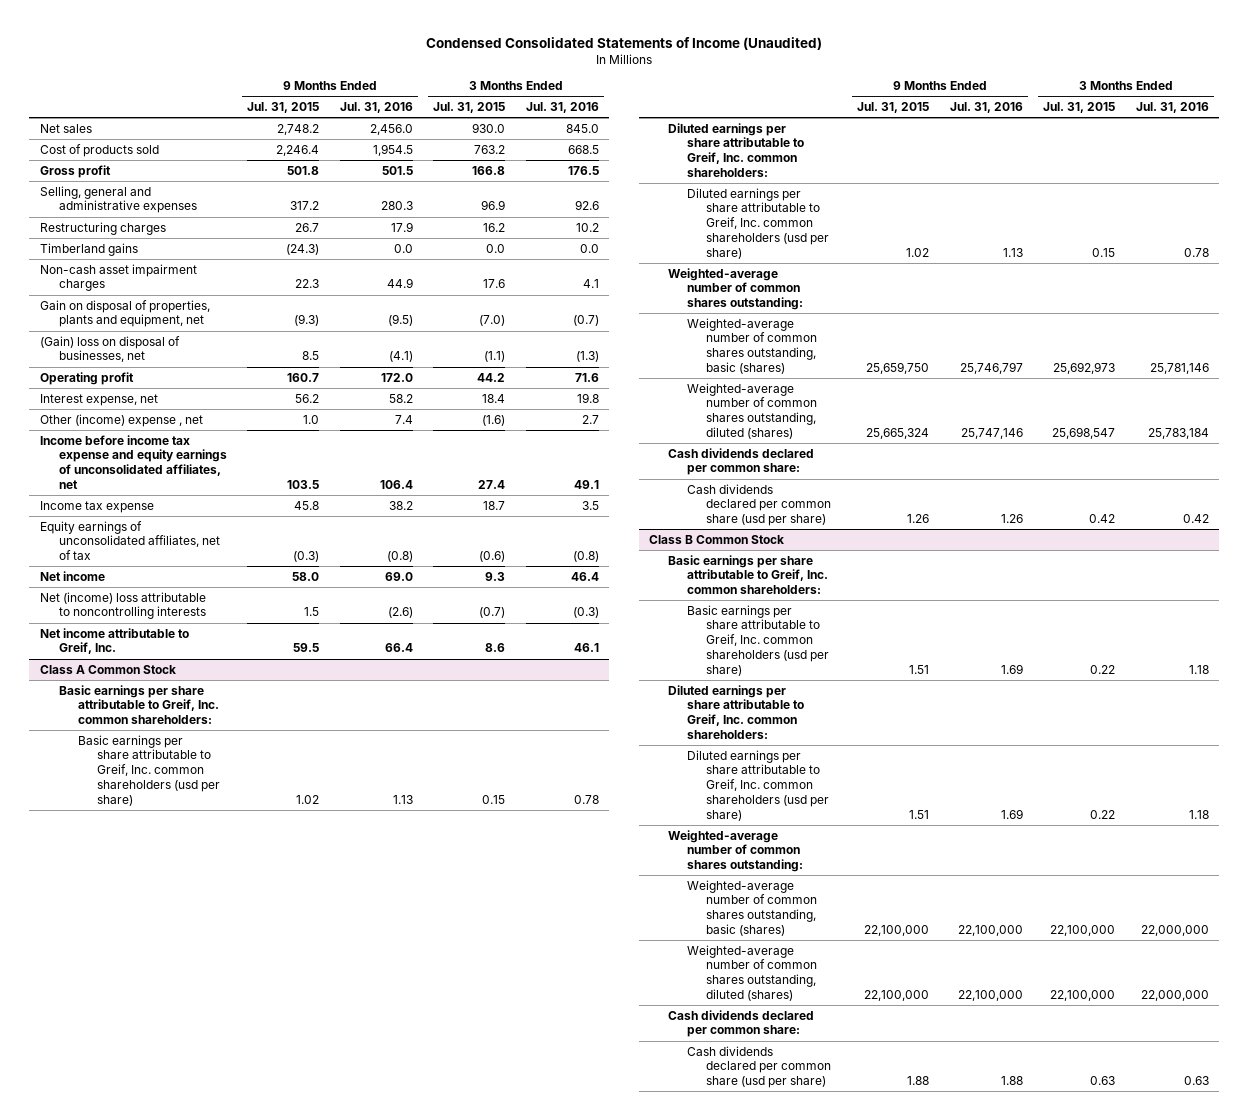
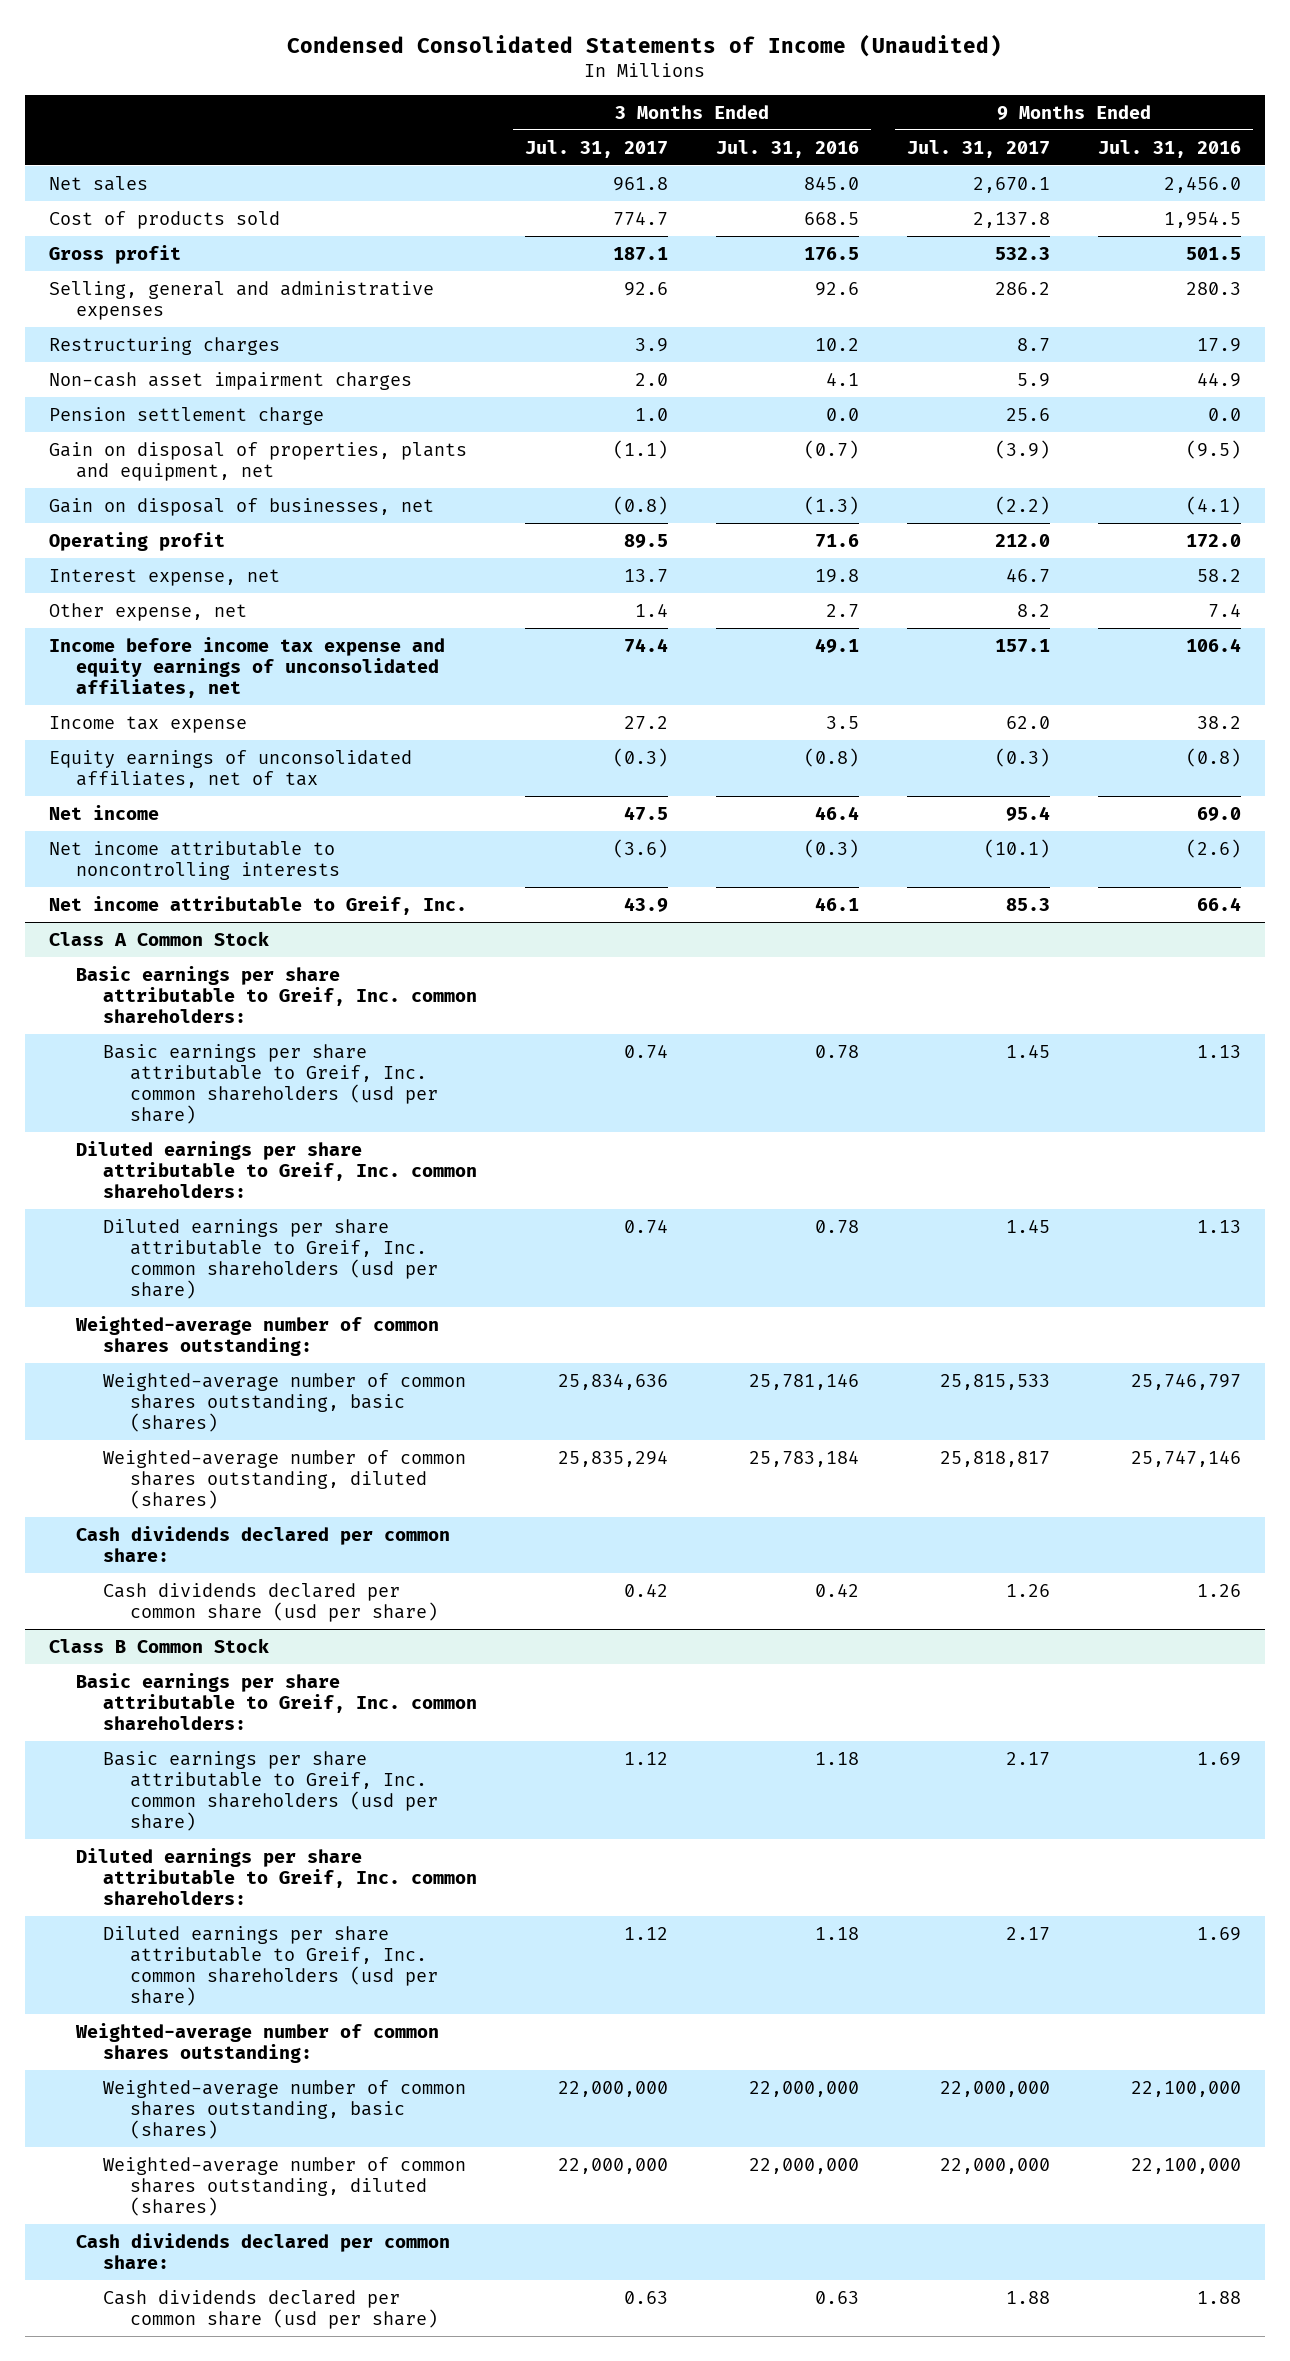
- | 9 Months Ended Jul. 31, 2015 | 9 Months Ended Jul. 31, 2016 | 3 Months Ended Jul. 31, 2015 | 3 Months Ended Jul. 31, 2016
+ | 3 Months Ended Jul. 31, 2017 | 3 Months Ended Jul. 31, 2016 | 9 Months Ended Jul. 31, 2017 | 9 Months Ended Jul. 31, 2016
- Timberland gains | (24.3) | 0.0 | 0.0 | 0.0
+ Pension settlement charge | 1.0 | 0.0 | 25.6 | 0.0
- (Gain) loss on disposal of businesses, net | 8.5 | (4.1) | (1.1) | (1.3)
+ Gain on disposal of businesses, net | (0.8) | (1.3) | (2.2) | (4.1)
- Other (income) expense , net | 1.0 | 7.4 | (1.6) | 2.7
+ Other expense, net | 1.4 | 2.7 | 8.2 | 7.4
- Net (income) loss attributable to noncontrolling interests | 1.5 | (2.6) | (0.7) | (0.3)
+ Net income attributable to noncontrolling interests | (3.6) | (0.3) | (10.1) | (2.6)

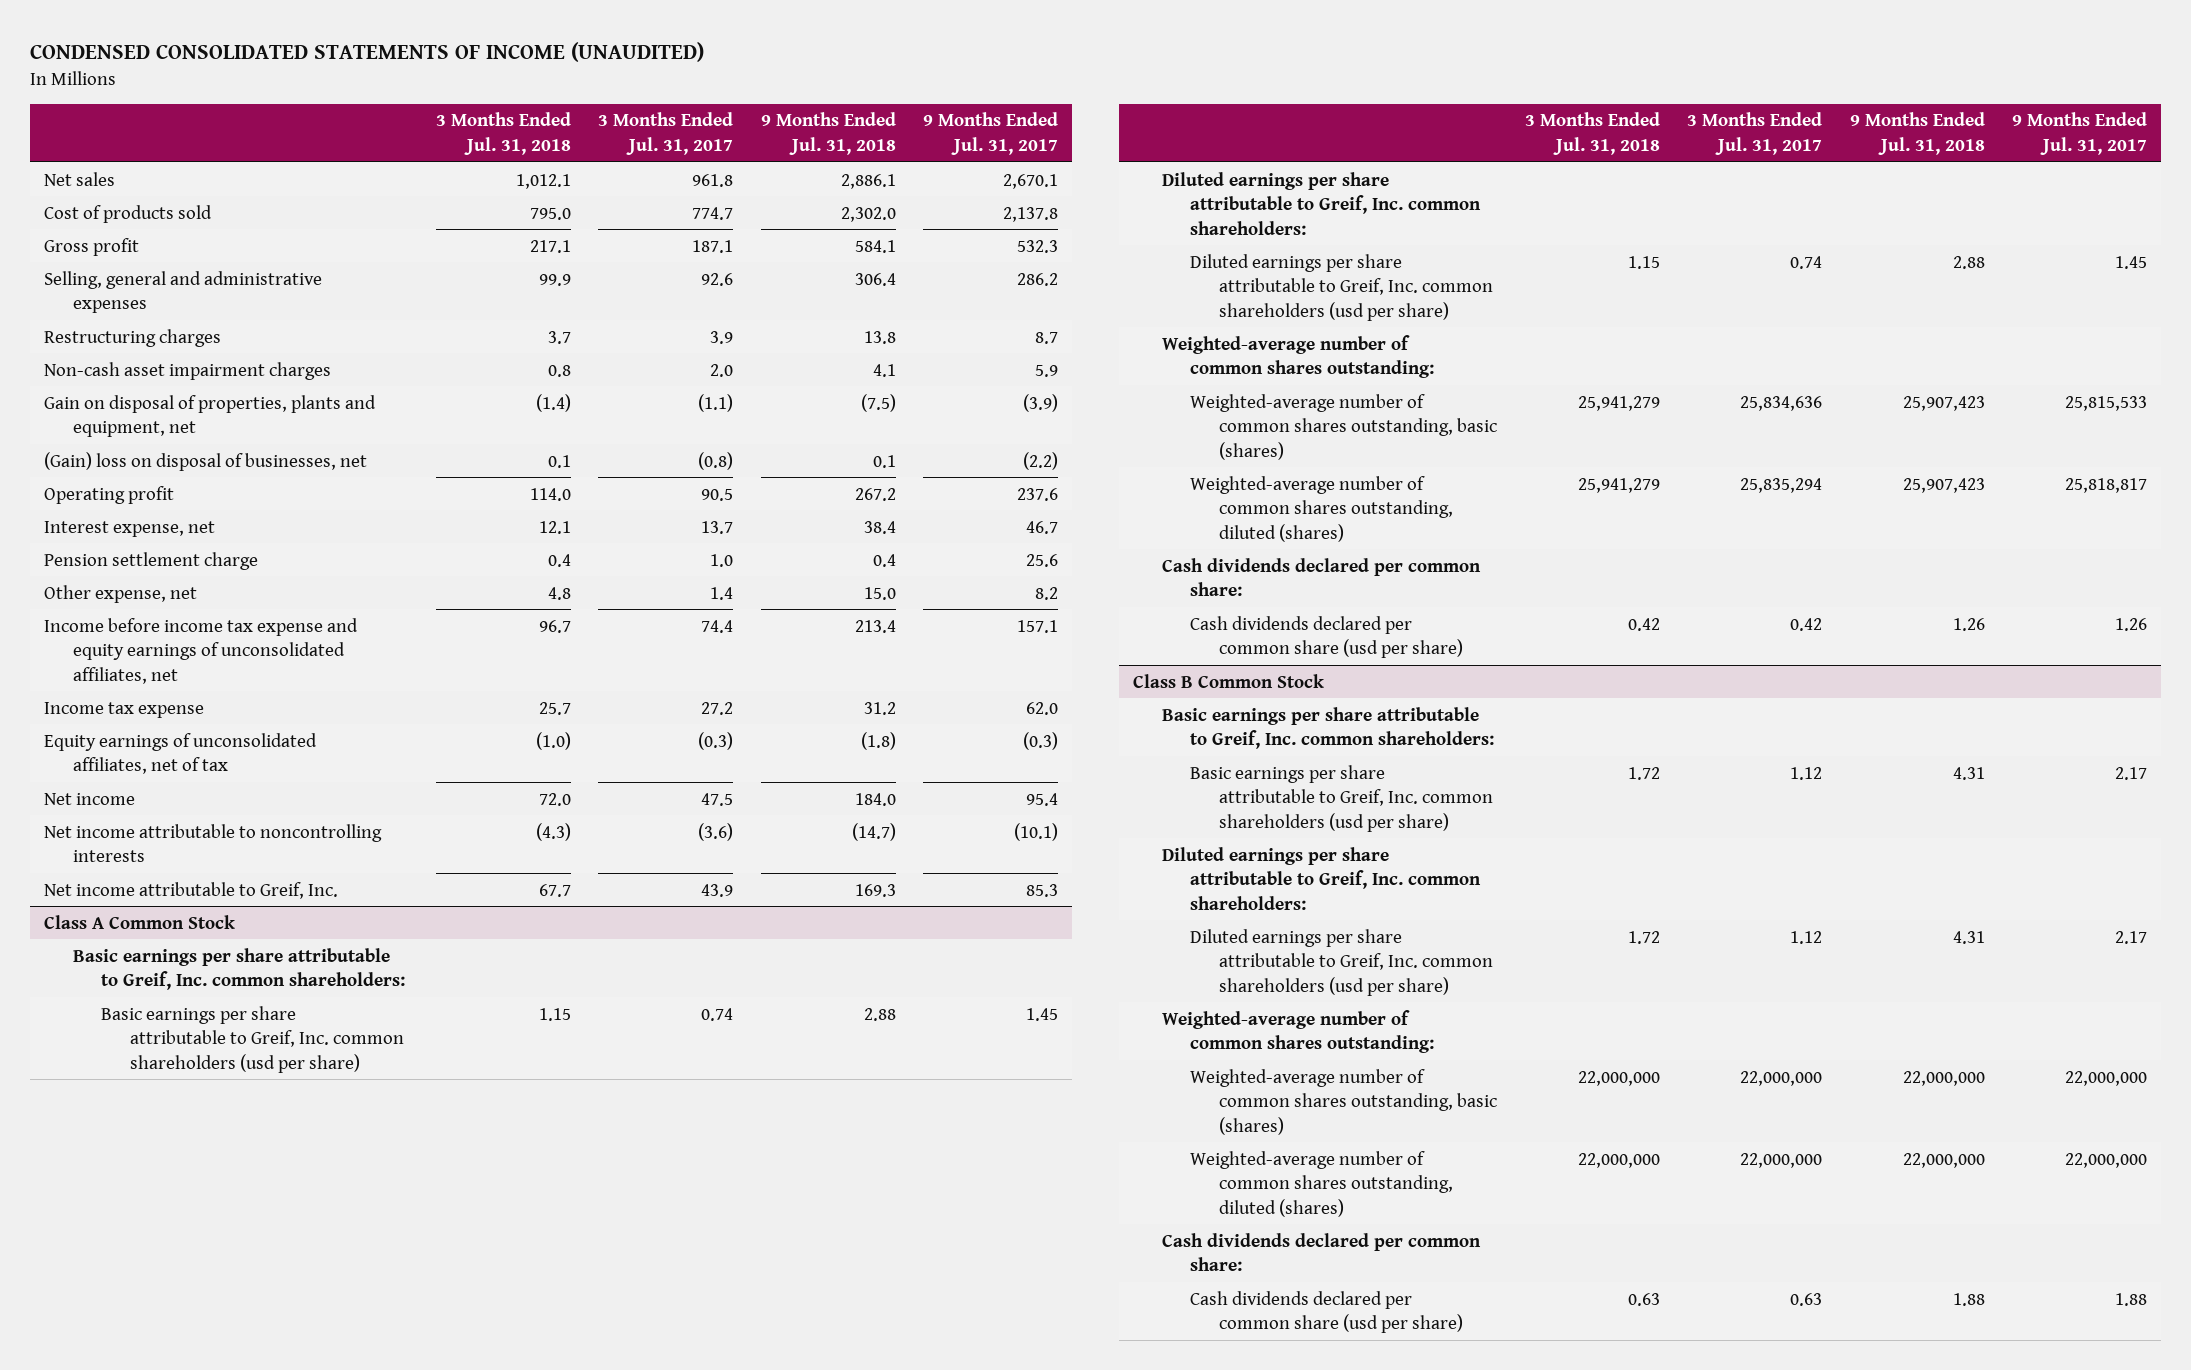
- Condensed Consolidated Statements of Income (Unaudited)
+ CONDENSED CONSOLIDATED STATEMENTS OF INCOME (UNAUDITED)
- | 3 Months Ended Jul. 31, 2017 | 3 Months Ended Jul. 31, 2016 | 9 Months Ended Jul. 31, 2017 | 9 Months Ended Jul. 31, 2016
+ | 3 Months Ended Jul. 31, 2018 | 3 Months Ended Jul. 31, 2017 | 9 Months Ended Jul. 31, 2018 | 9 Months Ended Jul. 31, 2017
- Gain on disposal of businesses, net | (0.8) | (1.3) | (2.2) | (4.1)
- Operating profit | 89.5 | 71.6 | 212.0 | 172.0
+ (Gain) loss on disposal of businesses, net | 0.1 | (0.8) | 0.1 | (2.2)
+ Operating profit | 114.0 | 90.5 | 267.2 | 237.6
moved down: Pension settlement charge | 0.4 | 1.0 | 0.4 | 25.6

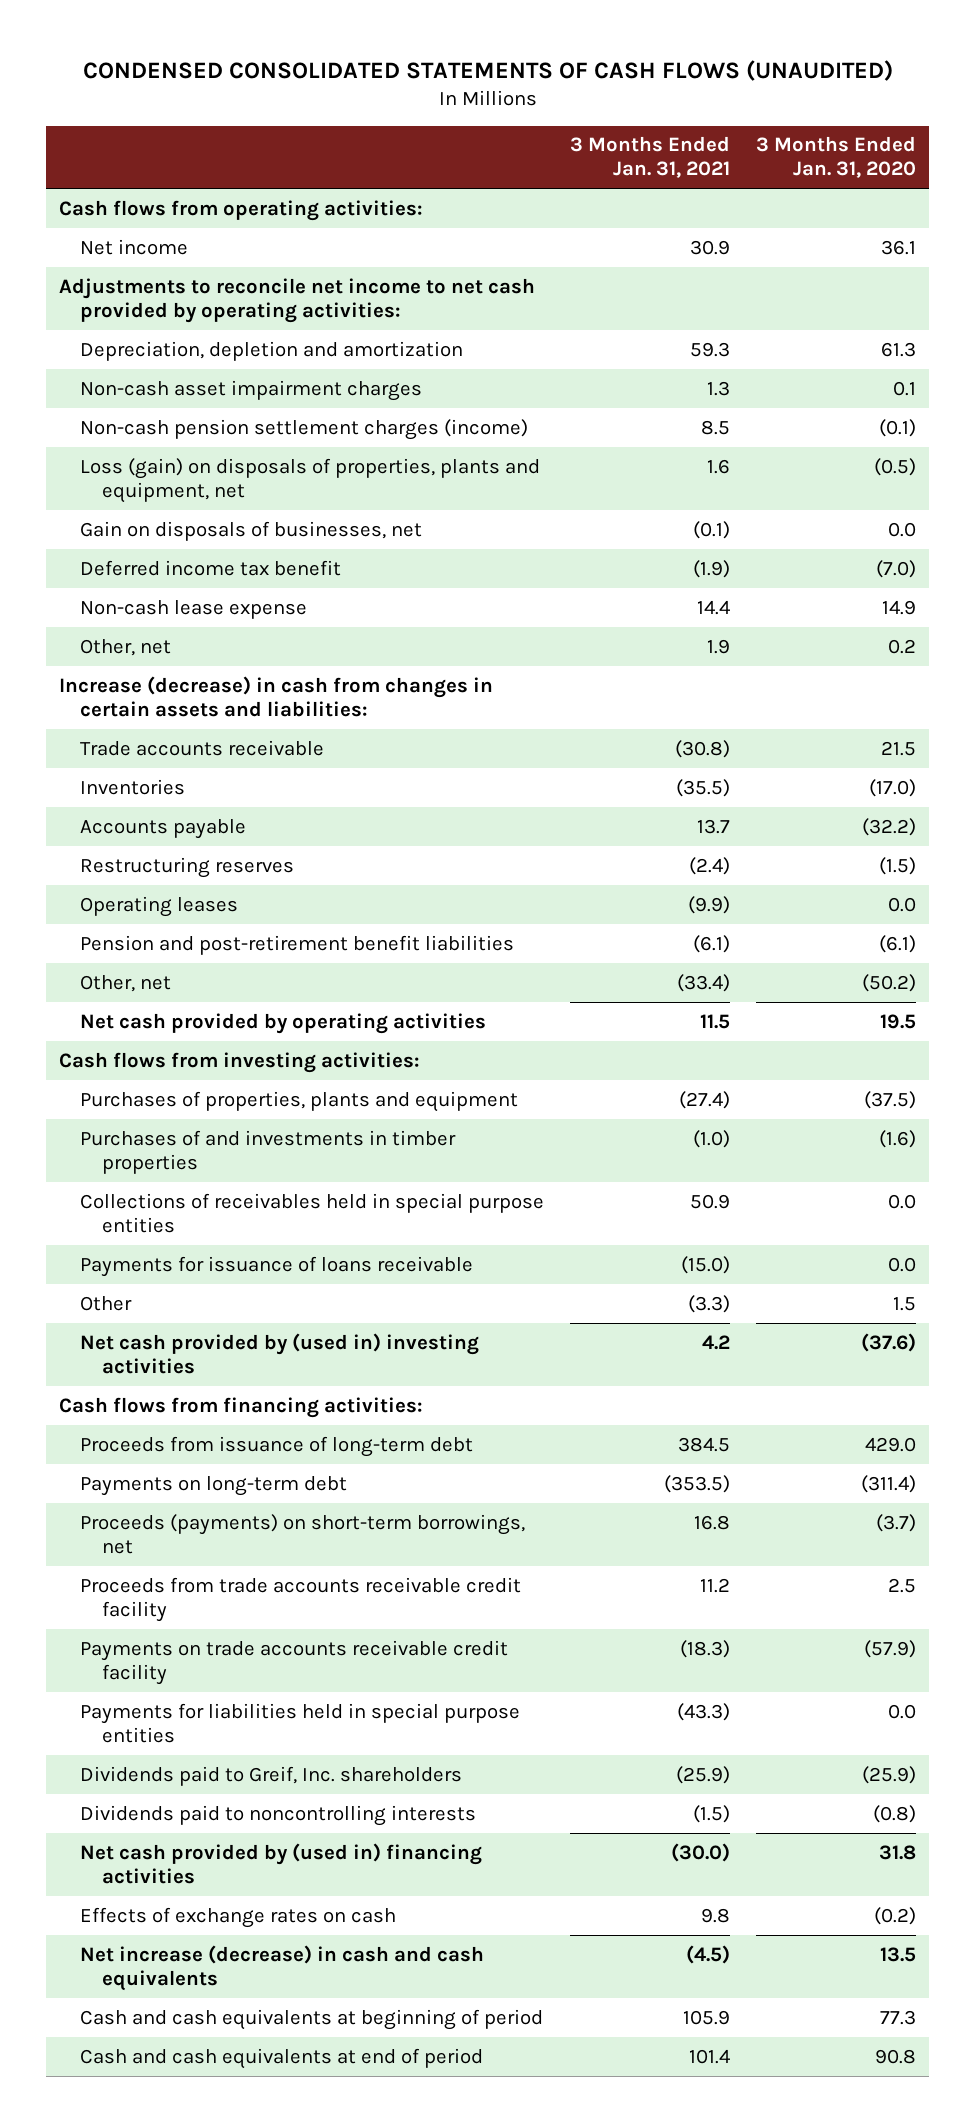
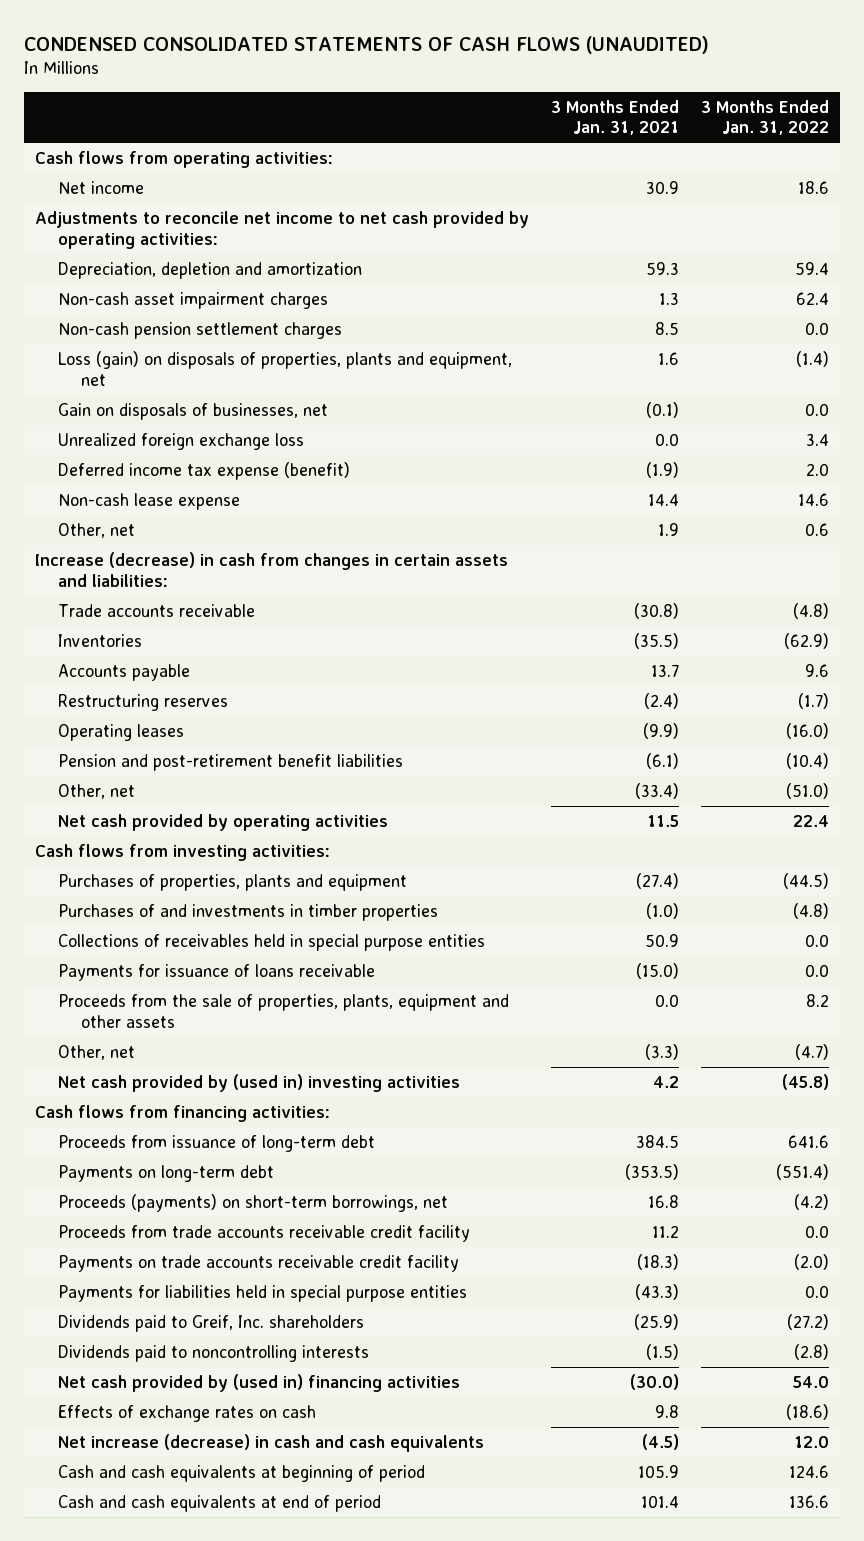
- | 3 Months Ended Jan. 31, 2021 | 3 Months Ended Jan. 31, 2020
+ | 3 Months Ended Jan. 31, 2021 | 3 Months Ended Jan. 31, 2022
- Non-cash pension settlement charges (income) | 8.5 | (0.1)
+ Non-cash pension settlement charges | 8.5 | 0.0
- Deferred income tax benefit | (1.9) | (7.0)
+ Unrealized foreign exchange loss | 0.0 | 3.4
+ Deferred income tax expense (benefit) | (1.9) | 2.0
- Other | (3.3) | 1.5
+ Proceeds from the sale of properties, plants, equipment and other assets | 0.0 | 8.2
+ Other, net | (3.3) | (4.7)

